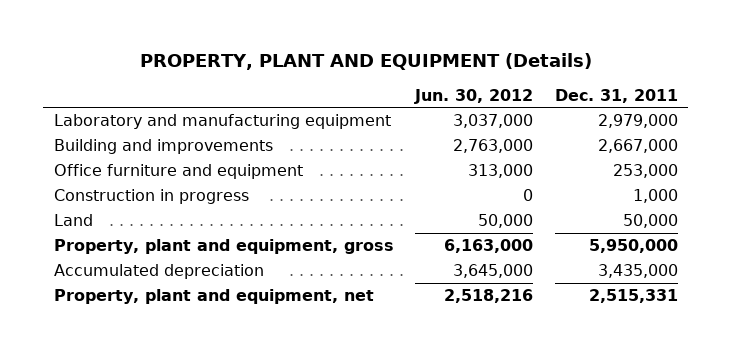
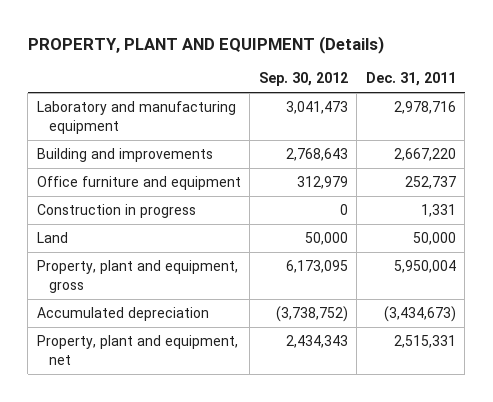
- | Jun. 30, 2012 | Dec. 31, 2011
+ | Sep. 30, 2012 | Dec. 31, 2011
- Laboratory and manufacturing equipment | 3,037,000 | 2,979,000
- Building and improvements | 2,763,000 | 2,667,000
- Office furniture and equipment | 313,000 | 253,000
- Construction in progress | 0 | 1,000
+ Laboratory and manufacturing equipment | 3,041,473 | 2,978,716
+ Building and improvements | 2,768,643 | 2,667,220
+ Office furniture and equipment | 312,979 | 252,737
+ Construction in progress | 0 | 1,331
- Property, plant and equipment, gross | 6,163,000 | 5,950,000
- Accumulated depreciation | 3,645,000 | 3,435,000
+ Property, plant and equipment, gross | 6,173,095 | 5,950,004
+ Accumulated depreciation | (3,738,752) | (3,434,673)

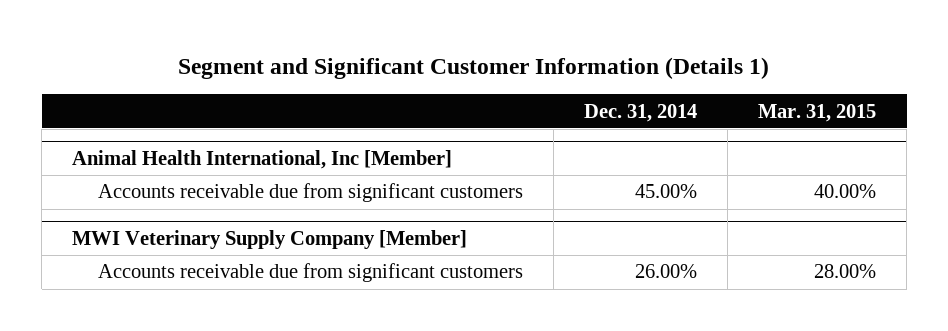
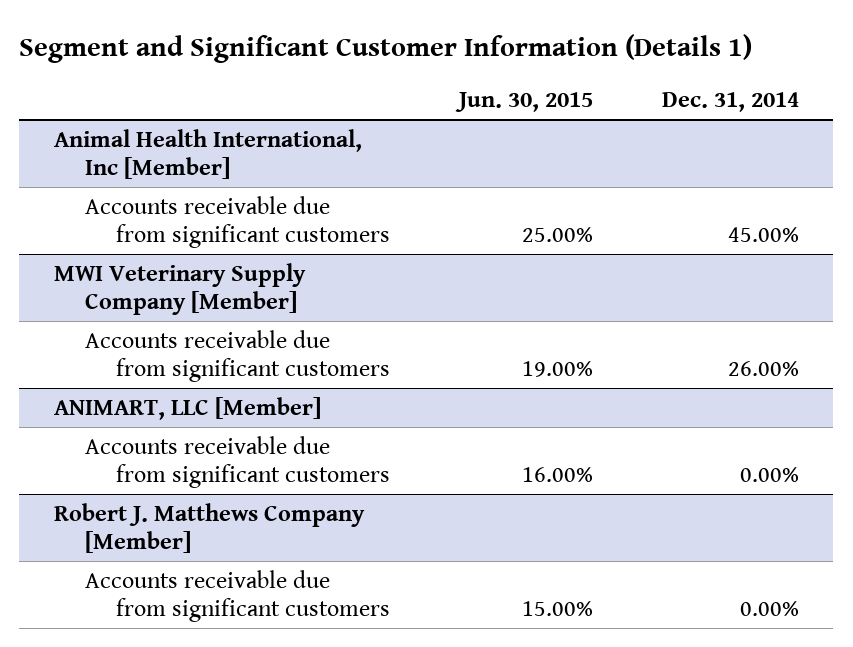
- | Dec. 31, 2014 | Mar. 31, 2015
+ | Jun. 30, 2015 | Dec. 31, 2014
+ ANIMART, LLC [Member]
+ Accounts receivable due from significant customers | 16.00% | 0.00%
+ Robert J. Matthews Company [Member]
+ Accounts receivable due from significant customers | 15.00% | 0.00%

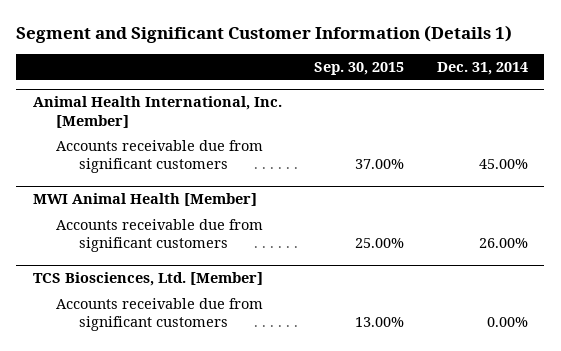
- | Jun. 30, 2015 | Dec. 31, 2014
+ | Sep. 30, 2015 | Dec. 31, 2014
- Animal Health International, Inc [Member]
+ Animal Health International, Inc. [Member]
- MWI Veterinary Supply Company [Member]
+ MWI Animal Health [Member]
- ANIMART, LLC [Member]
- Accounts receivable due from significant customers | 16.00% | 0.00%
- Robert J. Matthews Company [Member]
+ TCS Biosciences, Ltd. [Member]

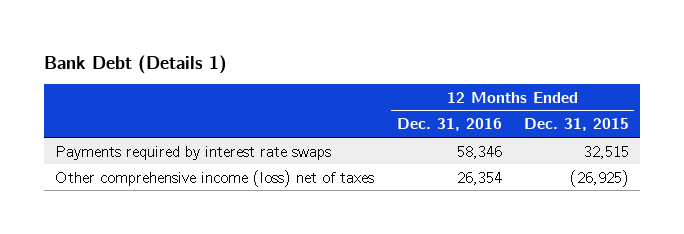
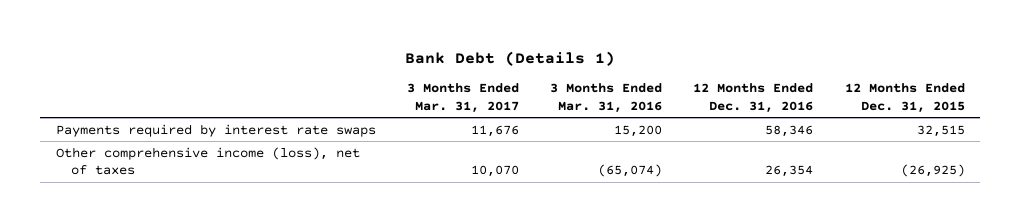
- | 12 Months Ended Dec. 31, 2016 | 12 Months Ended Dec. 31, 2015
+ | 3 Months Ended Mar. 31, 2017 | 3 Months Ended Mar. 31, 2016 | 12 Months Ended Dec. 31, 2016 | 12 Months Ended Dec. 31, 2015
- Other comprehensive income (loss) net of taxes | 26,354 | (26,925)
+ Other comprehensive income (loss), net of taxes | 10,070 | (65,074) | 26,354 | (26,925)

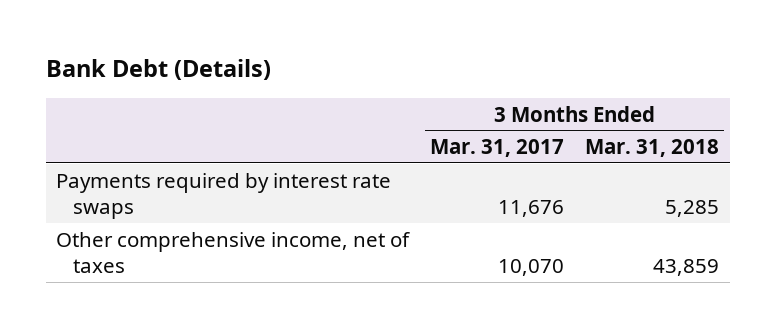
- Bank Debt (Details 1)
+ Bank Debt (Details)
- | 3 Months Ended Mar. 31, 2017 | 3 Months Ended Mar. 31, 2016 | 12 Months Ended Dec. 31, 2016 | 12 Months Ended Dec. 31, 2015
+ | 3 Months Ended Mar. 31, 2017 | 3 Months Ended Mar. 31, 2018
- Other comprehensive income (loss), net of taxes | 10,070 | (65,074) | 26,354 | (26,925)
+ Other comprehensive income, net of taxes | 10,070 | 43,859

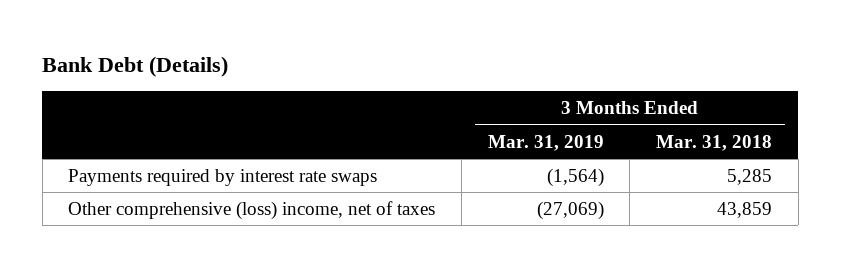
- | 3 Months Ended Mar. 31, 2017 | 3 Months Ended Mar. 31, 2018
+ | 3 Months Ended Mar. 31, 2019 | 3 Months Ended Mar. 31, 2018
- Other comprehensive income, net of taxes | 10,070 | 43,859
+ Other comprehensive (loss) income, net of taxes | (27,069) | 43,859

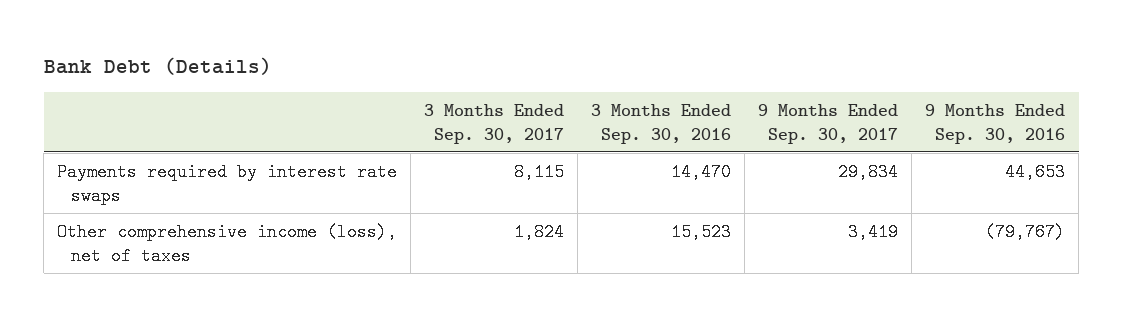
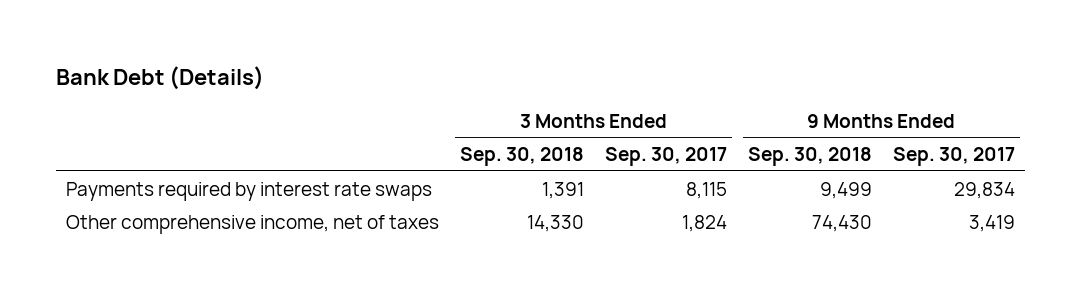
- | 3 Months Ended Sep. 30, 2017 | 3 Months Ended Sep. 30, 2016 | 9 Months Ended Sep. 30, 2017 | 9 Months Ended Sep. 30, 2016
+ | 3 Months Ended Sep. 30, 2018 | 3 Months Ended Sep. 30, 2017 | 9 Months Ended Sep. 30, 2018 | 9 Months Ended Sep. 30, 2017
- Other comprehensive income (loss), net of taxes | 1,824 | 15,523 | 3,419 | (79,767)
+ Other comprehensive income, net of taxes | 14,330 | 1,824 | 74,430 | 3,419

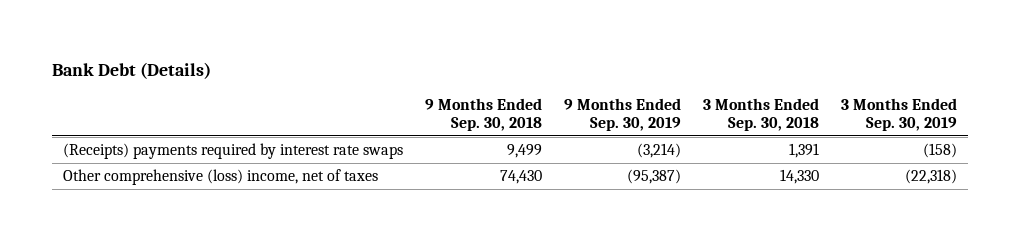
- | 3 Months Ended Sep. 30, 2018 | 3 Months Ended Sep. 30, 2017 | 9 Months Ended Sep. 30, 2018 | 9 Months Ended Sep. 30, 2017
+ | 9 Months Ended Sep. 30, 2018 | 9 Months Ended Sep. 30, 2019 | 3 Months Ended Sep. 30, 2018 | 3 Months Ended Sep. 30, 2019
- Payments required by interest rate swaps | 1,391 | 8,115 | 9,499 | 29,834
- Other comprehensive income, net of taxes | 14,330 | 1,824 | 74,430 | 3,419
+ (Receipts) payments required by interest rate swaps | 9,499 | (3,214) | 1,391 | (158)
+ Other comprehensive (loss) income, net of taxes | 74,430 | (95,387) | 14,330 | (22,318)

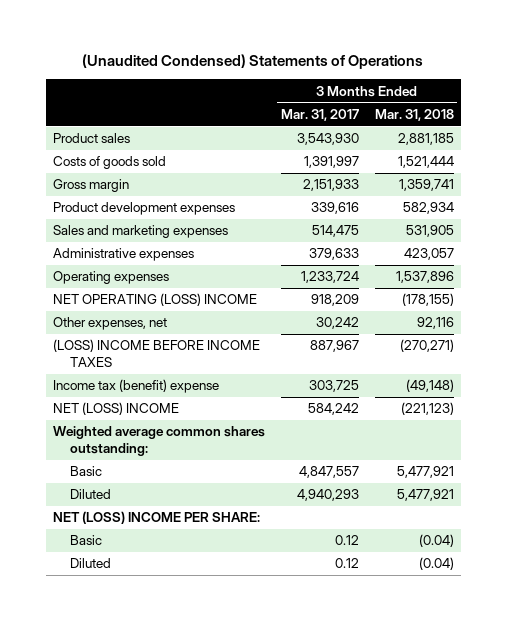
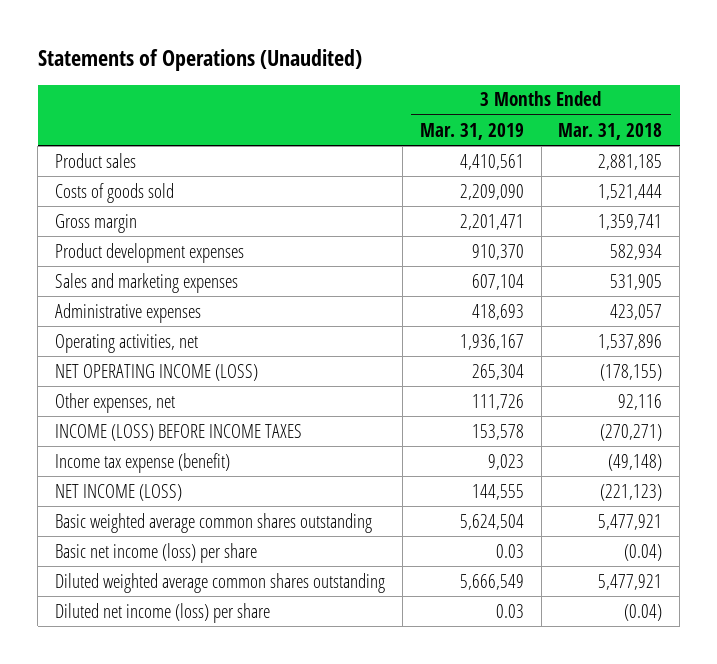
- (Unaudited Condensed) Statements of Operations
+ Statements of Operations (Unaudited)
- | 3 Months Ended Mar. 31, 2017 | 3 Months Ended Mar. 31, 2018
+ | 3 Months Ended Mar. 31, 2019 | 3 Months Ended Mar. 31, 2018
- Operating expenses | 1,233,724 | 1,537,896
- NET OPERATING (LOSS) INCOME | 918,209 | (178,155)
+ Operating activities, net | 1,936,167 | 1,537,896
+ NET OPERATING INCOME (LOSS) | 265,304 | (178,155)
- (LOSS) INCOME BEFORE INCOME TAXES | 887,967 | (270,271)
- Income tax (benefit) expense | 303,725 | (49,148)
- NET (LOSS) INCOME | 584,242 | (221,123)
- Weighted average common shares outstanding:
- Basic | 4,847,557 | 5,477,921
- Diluted | 4,940,293 | 5,477,921
- NET (LOSS) INCOME PER SHARE:
- Basic | 0.12 | (0.04)
- Diluted | 0.12 | (0.04)
+ INCOME (LOSS) BEFORE INCOME TAXES | 153,578 | (270,271)
+ Income tax expense (benefit) | 9,023 | (49,148)
+ NET INCOME (LOSS) | 144,555 | (221,123)
+ Basic weighted average common shares outstanding | 5,624,504 | 5,477,921
+ Basic net income (loss) per share | 0.03 | (0.04)
+ Diluted weighted average common shares outstanding | 5,666,549 | 5,477,921
+ Diluted net income (loss) per share | 0.03 | (0.04)

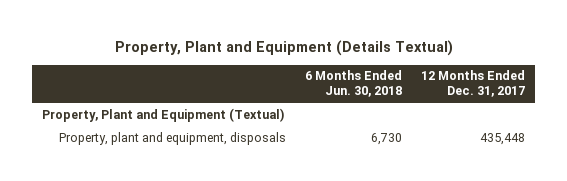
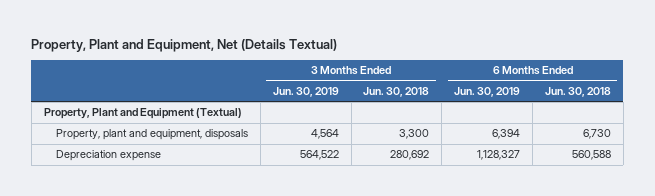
- Property, Plant and Equipment (Details Textual)
+ Property, Plant and Equipment, Net (Details Textual)
- | 6 Months Ended Jun. 30, 2018 | 12 Months Ended Dec. 31, 2017
+ | 3 Months Ended Jun. 30, 2019 | 3 Months Ended Jun. 30, 2018 | 6 Months Ended Jun. 30, 2019 | 6 Months Ended Jun. 30, 2018
+ Depreciation expense | 564,522 | 280,692 | 1,128,327 | 560,588

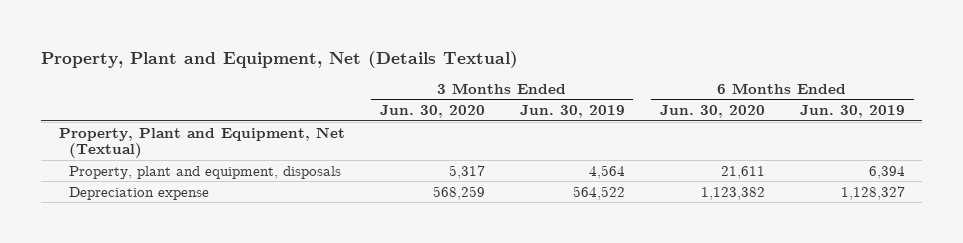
- | 3 Months Ended Jun. 30, 2019 | 3 Months Ended Jun. 30, 2018 | 6 Months Ended Jun. 30, 2019 | 6 Months Ended Jun. 30, 2018
+ | 3 Months Ended Jun. 30, 2020 | 3 Months Ended Jun. 30, 2019 | 6 Months Ended Jun. 30, 2020 | 6 Months Ended Jun. 30, 2019
- Property, Plant and Equipment (Textual)
+ Property, Plant and Equipment, Net (Textual)

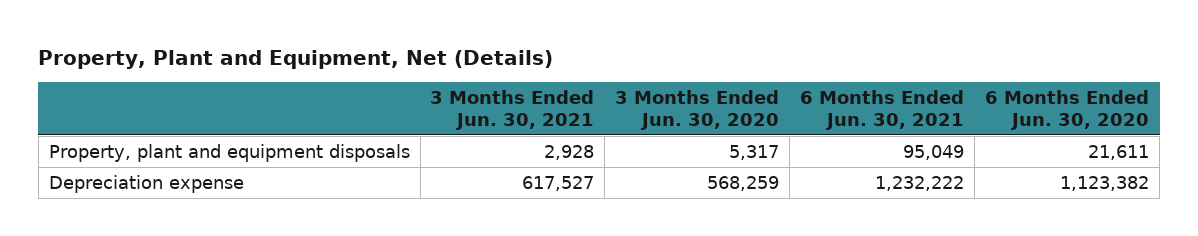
- Property, Plant and Equipment, Net (Details Textual)
+ Property, Plant and Equipment, Net (Details)
- | 3 Months Ended Jun. 30, 2020 | 3 Months Ended Jun. 30, 2019 | 6 Months Ended Jun. 30, 2020 | 6 Months Ended Jun. 30, 2019
+ | 3 Months Ended Jun. 30, 2021 | 3 Months Ended Jun. 30, 2020 | 6 Months Ended Jun. 30, 2021 | 6 Months Ended Jun. 30, 2020
- Property, Plant and Equipment, Net (Textual)
- Property, plant and equipment, disposals | 5,317 | 4,564 | 21,611 | 6,394
+ Property, plant and equipment disposals | 2,928 | 5,317 | 95,049 | 21,611

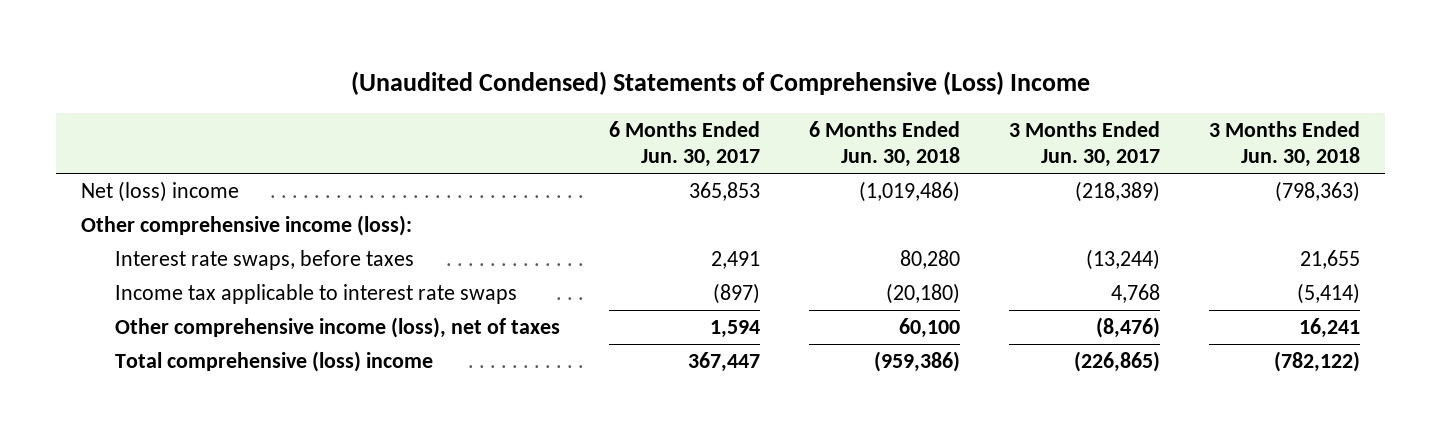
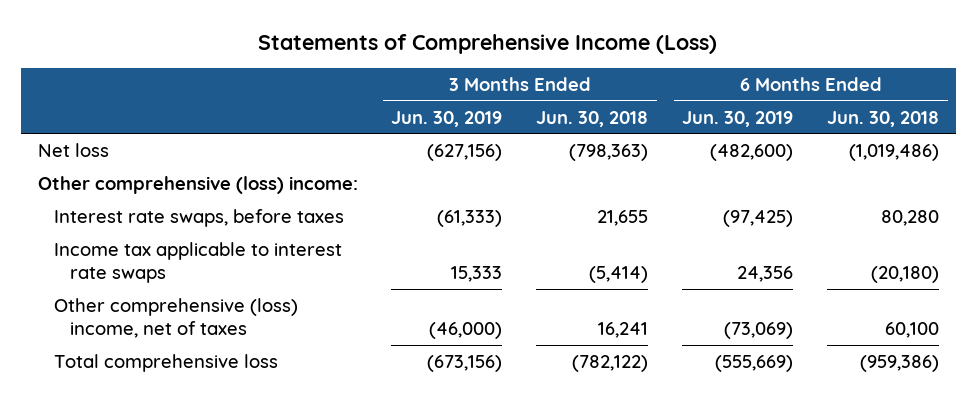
- (Unaudited Condensed) Statements of Comprehensive (Loss) Income
+ Statements of Comprehensive Income (Loss)
- | 6 Months Ended Jun. 30, 2017 | 6 Months Ended Jun. 30, 2018 | 3 Months Ended Jun. 30, 2017 | 3 Months Ended Jun. 30, 2018
+ | 3 Months Ended Jun. 30, 2019 | 3 Months Ended Jun. 30, 2018 | 6 Months Ended Jun. 30, 2019 | 6 Months Ended Jun. 30, 2018
- Net (loss) income | 365,853 | (1,019,486) | (218,389) | (798,363)
- Other comprehensive income (loss):
+ Net loss | (627,156) | (798,363) | (482,600) | (1,019,486)
+ Other comprehensive (loss) income:
- Other comprehensive income (loss), net of taxes | 1,594 | 60,100 | (8,476) | 16,241
- Total comprehensive (loss) income | 367,447 | (959,386) | (226,865) | (782,122)
+ Other comprehensive (loss) income, net of taxes | (46,000) | 16,241 | (73,069) | 60,100
+ Total comprehensive loss | (673,156) | (782,122) | (555,669) | (959,386)

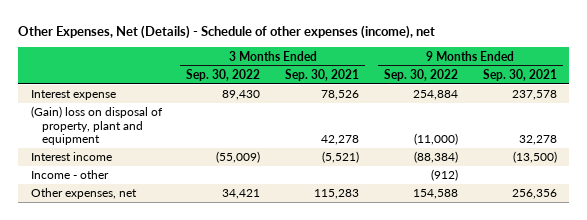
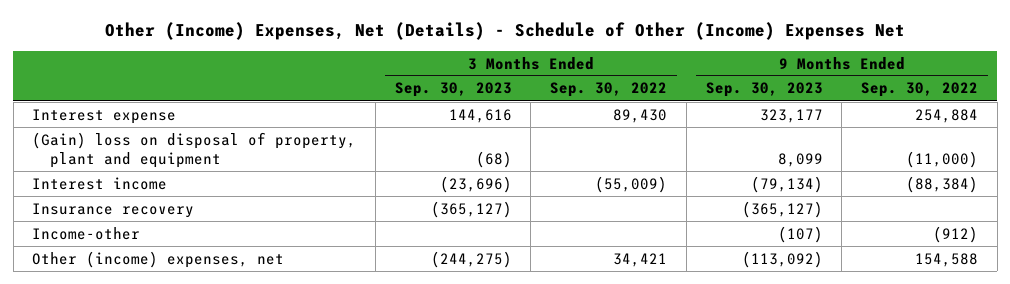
- Other Expenses, Net (Details) - Schedule of other expenses (income), net
+ Other (Income) Expenses, Net (Details) - Schedule of Other (Income) Expenses Net
- | 3 Months Ended Sep. 30, 2022 | 3 Months Ended Sep. 30, 2021 | 9 Months Ended Sep. 30, 2022 | 9 Months Ended Sep. 30, 2021
+ | 3 Months Ended Sep. 30, 2023 | 3 Months Ended Sep. 30, 2022 | 9 Months Ended Sep. 30, 2023 | 9 Months Ended Sep. 30, 2022
- Income - other | | | (912) |
- Other expenses, net | 34,421 | 115,283 | 154,588 | 256,356
+ Insurance recovery | (365,127) | | (365,127) |
+ Income-other | | | (107) | (912)
+ Other (income) expenses, net | (244,275) | 34,421 | (113,092) | 154,588

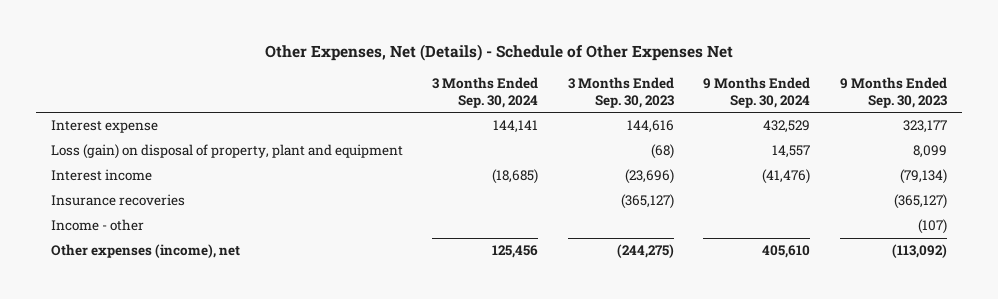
- Other (Income) Expenses, Net (Details) - Schedule of Other (Income) Expenses Net
+ Other Expenses, Net (Details) - Schedule of Other Expenses Net
- | 3 Months Ended Sep. 30, 2023 | 3 Months Ended Sep. 30, 2022 | 9 Months Ended Sep. 30, 2023 | 9 Months Ended Sep. 30, 2022
+ | 3 Months Ended Sep. 30, 2024 | 3 Months Ended Sep. 30, 2023 | 9 Months Ended Sep. 30, 2024 | 9 Months Ended Sep. 30, 2023
- (Gain) loss on disposal of property, plant and equipment | (68) | | 8,099 | (11,000)
+ Loss (gain) on disposal of property, plant and equipment | | (68) | 14,557 | 8,099
- Insurance recovery | (365,127) | | (365,127) |
- Income-other | | | (107) | (912)
- Other (income) expenses, net | (244,275) | 34,421 | (113,092) | 154,588
+ Insurance recoveries | | (365,127) | | (365,127)
+ Income - other | | | | (107)
+ Other expenses (income), net | 125,456 | (244,275) | 405,610 | (113,092)

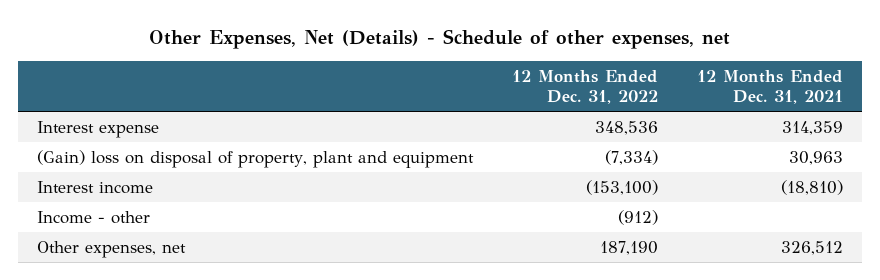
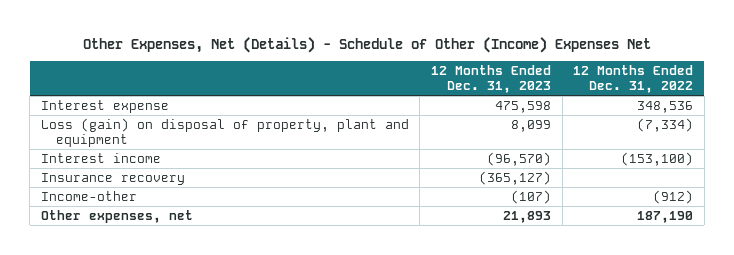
- Other Expenses, Net (Details) - Schedule of other expenses, net
+ Other Expenses, Net (Details) - Schedule of Other (Income) Expenses Net
- | 12 Months Ended Dec. 31, 2022 | 12 Months Ended Dec. 31, 2021
+ | 12 Months Ended Dec. 31, 2023 | 12 Months Ended Dec. 31, 2022
- (Gain) loss on disposal of property, plant and equipment | (7,334) | 30,963
+ Loss (gain) on disposal of property, plant and equipment | 8,099 | (7,334)
- Income - other | (912) |
+ Insurance recovery | (365,127) |
+ Income-other | (107) | (912)

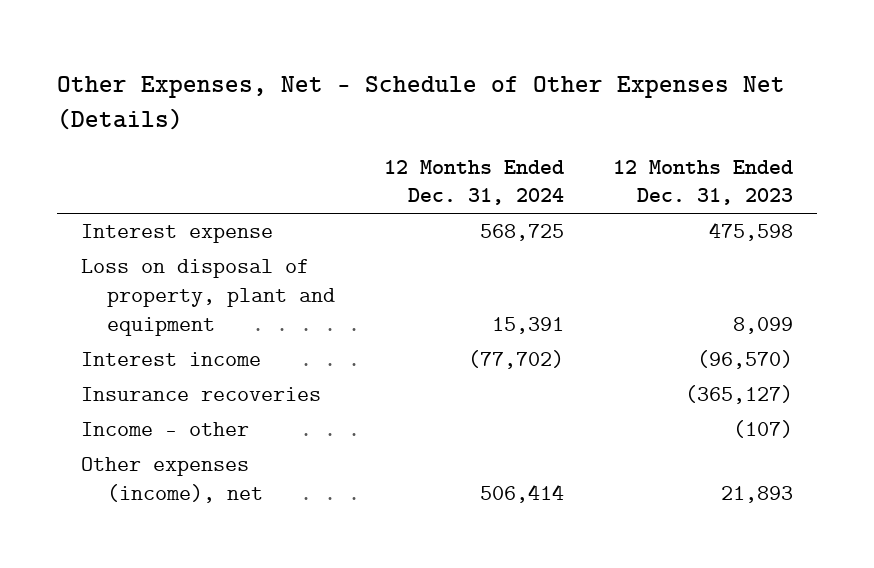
- Other Expenses, Net (Details) - Schedule of Other (Income) Expenses Net
+ Other Expenses, Net - Schedule of Other Expenses Net (Details)
- | 12 Months Ended Dec. 31, 2023 | 12 Months Ended Dec. 31, 2022
+ | 12 Months Ended Dec. 31, 2024 | 12 Months Ended Dec. 31, 2023
- Loss (gain) on disposal of property, plant and equipment | 8,099 | (7,334)
+ Loss on disposal of property, plant and equipment | 15,391 | 8,099
- Insurance recovery | (365,127) |
- Income-other | (107) | (912)
- Other expenses, net | 21,893 | 187,190
+ Insurance recoveries | | (365,127)
+ Income - other | | (107)
+ Other expenses (income), net | 506,414 | 21,893

